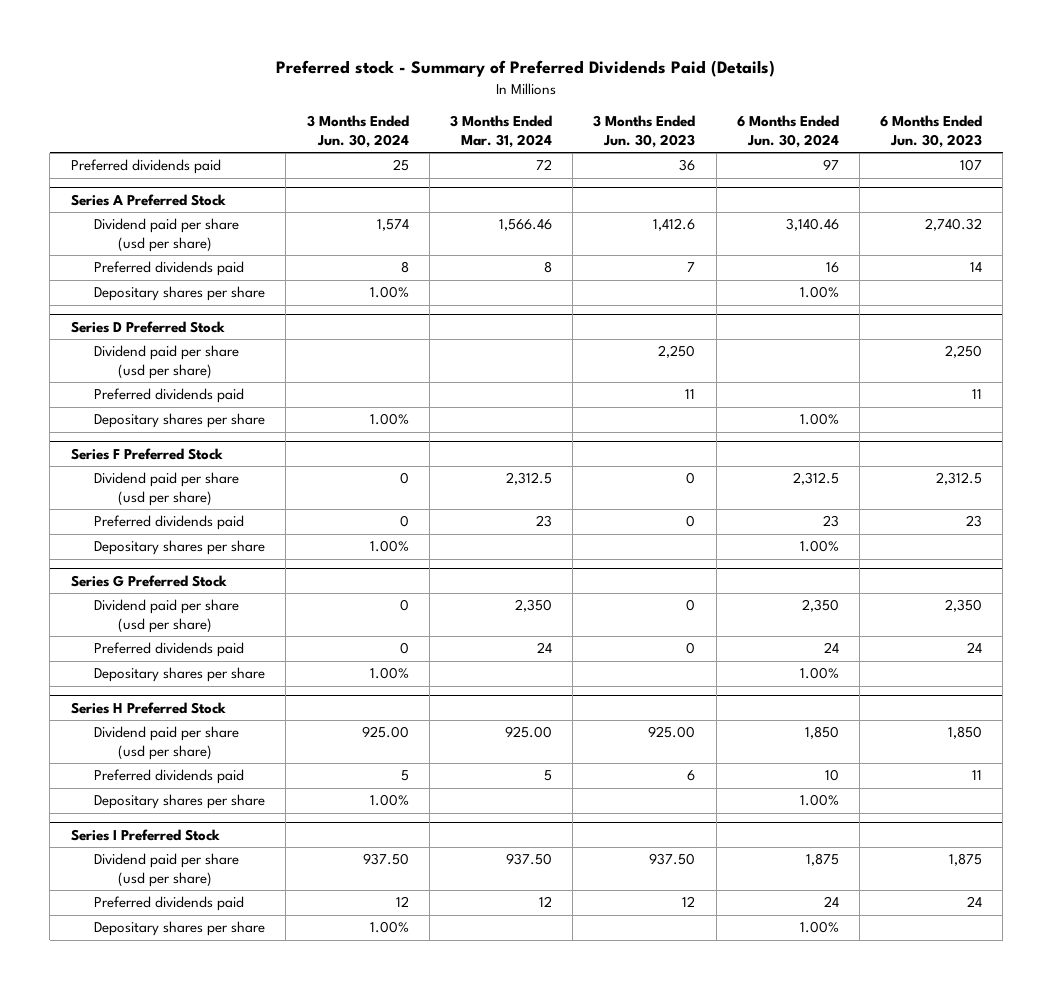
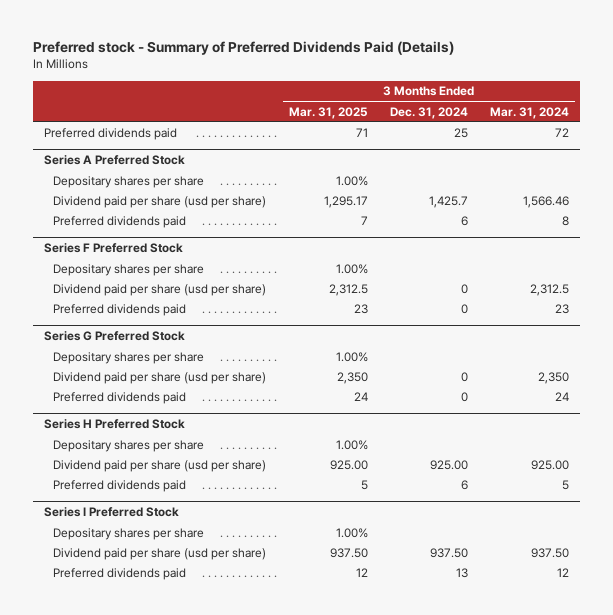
- | 3 Months Ended Jun. 30, 2024 | 3 Months Ended Mar. 31, 2024 | 3 Months Ended Jun. 30, 2023 | 6 Months Ended Jun. 30, 2024 | 6 Months Ended Jun. 30, 2023
+ | 3 Months Ended Mar. 31, 2025 | 3 Months Ended Dec. 31, 2024 | 3 Months Ended Mar. 31, 2024
@ Series A Preferred Stock
moved up: Depositary shares per share | 1.00% | |
- Series D Preferred Stock
- Dividend paid per share (usd per share) | | | 2,250 | | 2,250
- Preferred dividends paid | | | 11 | | 11
- Depositary shares per share | 1.00% | | | 1.00% |
@ Series F Preferred Stock
moved up: Depositary shares per share | 1.00% | |
@ Series G Preferred Stock
moved up: Depositary shares per share | 1.00% | |
@ Series H Preferred Stock
moved up: Depositary shares per share | 1.00% | |
@ Series I Preferred Stock
moved up: Depositary shares per share | 1.00% | |

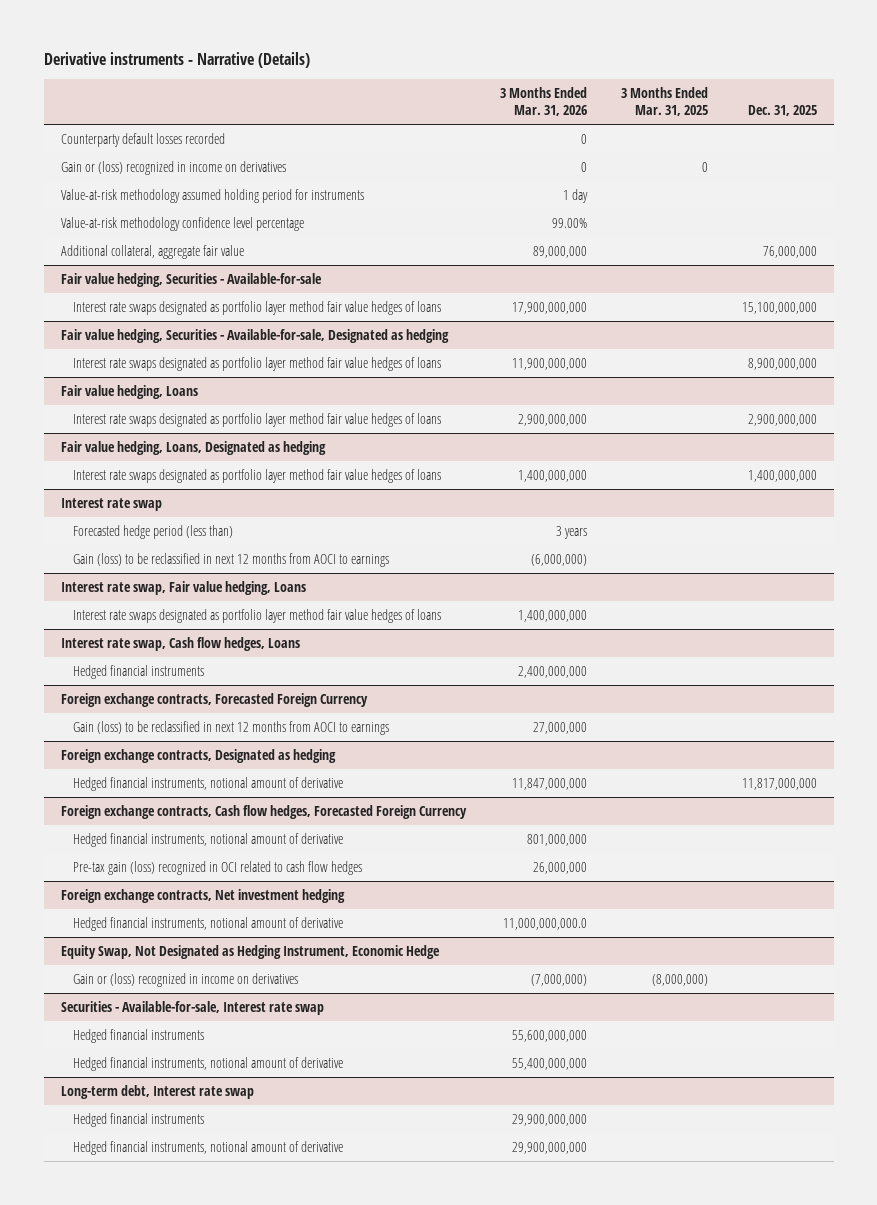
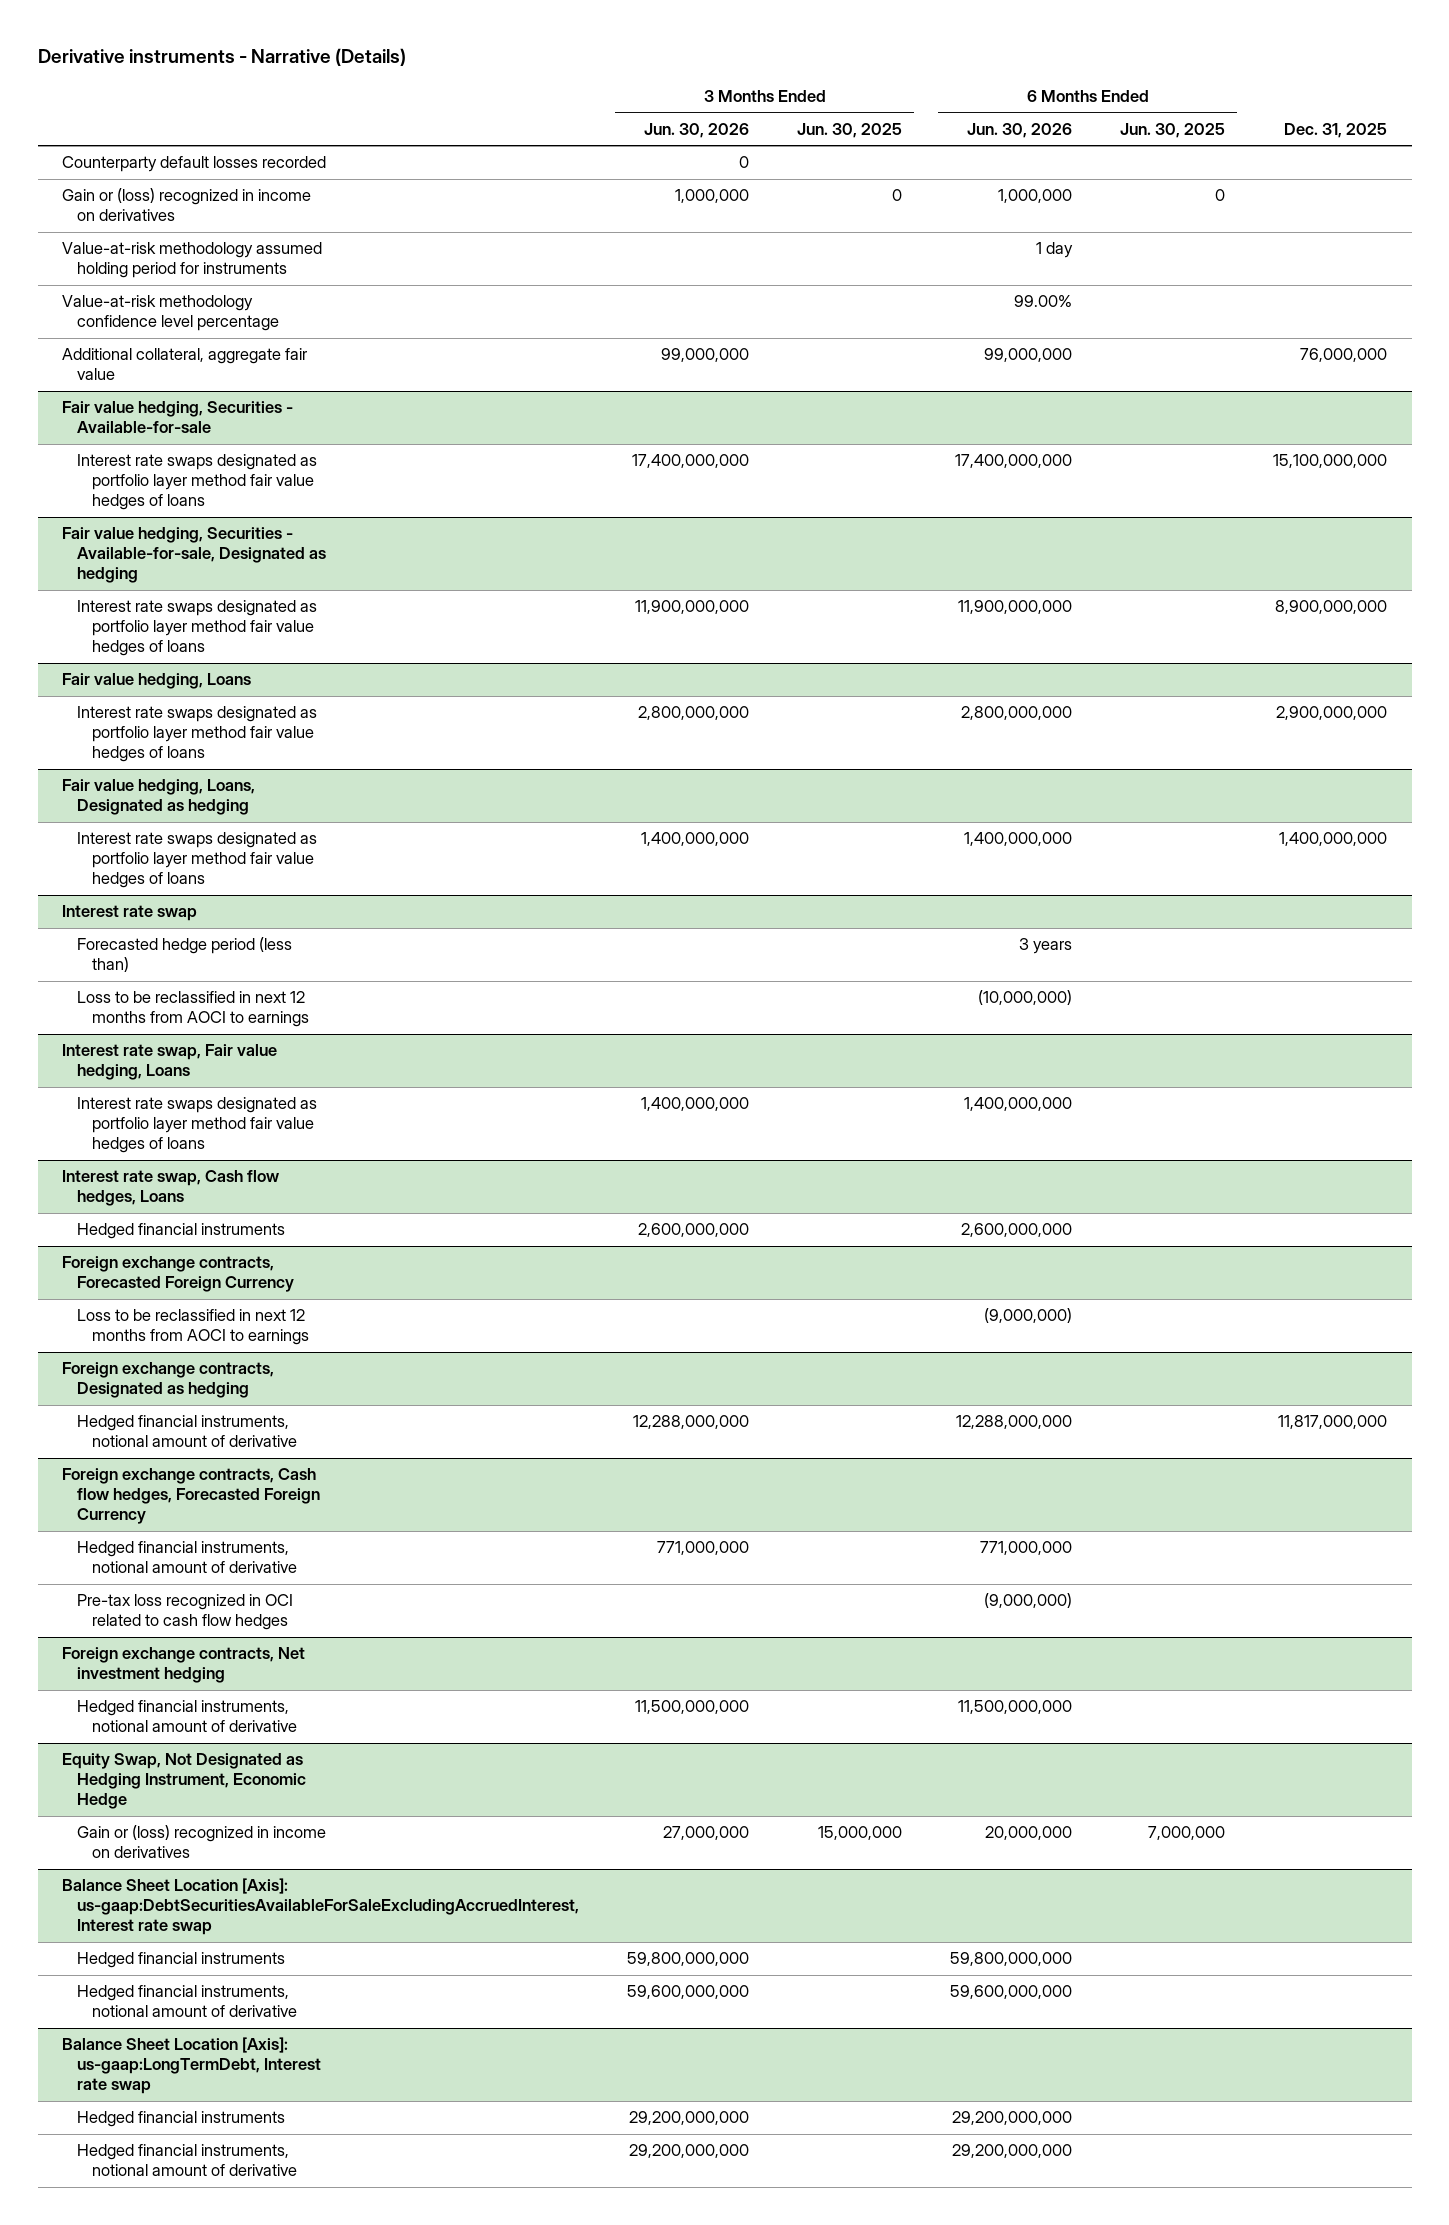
- | 3 Months Ended Mar. 31, 2026 | 3 Months Ended Mar. 31, 2025 | Dec. 31, 2025
+ | 3 Months Ended Jun. 30, 2026 | 3 Months Ended Jun. 30, 2025 | 6 Months Ended Jun. 30, 2026 | 6 Months Ended Jun. 30, 2025 | Dec. 31, 2025
@ Interest rate swap
- Gain (loss) to be reclassified in next 12 months from AOCI to earnings | (6,000,000) | |
+ Loss to be reclassified in next 12 months from AOCI to earnings | | | (10,000,000) | |
@ Foreign exchange contracts, Forecasted Foreign Currency
- Gain (loss) to be reclassified in next 12 months from AOCI to earnings | 27,000,000 | |
+ Loss to be reclassified in next 12 months from AOCI to earnings | | | (9,000,000) | |
@ Foreign exchange contracts, Cash flow hedges, Forecasted Foreign Currency
- Pre-tax gain (loss) recognized in OCI related to cash flow hedges | 26,000,000 | |
+ Pre-tax loss recognized in OCI related to cash flow hedges | | | (9,000,000) | |
- Securities - Available-for-sale, Interest rate swap
- Hedged financial instruments | 55,600,000,000 | |
- Hedged financial instruments, notional amount of derivative | 55,400,000,000 | |
- Long-term debt, Interest rate swap
- Hedged financial instruments | 29,900,000,000 | |
- Hedged financial instruments, notional amount of derivative | 29,900,000,000 | |
+ Balance Sheet Location [Axis]: us-gaap:DebtSecuritiesAvailableForSaleExcludingAccruedInterest, Interest rate swap
+ Hedged financial instruments | 59,800,000,000 | | 59,800,000,000 | |
+ Hedged financial instruments, notional amount of derivative | 59,600,000,000 | | 59,600,000,000 | |
+ Balance Sheet Location [Axis]: us-gaap:LongTermDebt, Interest rate swap
+ Hedged financial instruments | 29,200,000,000 | | 29,200,000,000 | |
+ Hedged financial instruments, notional amount of derivative | 29,200,000,000 | | 29,200,000,000 | |

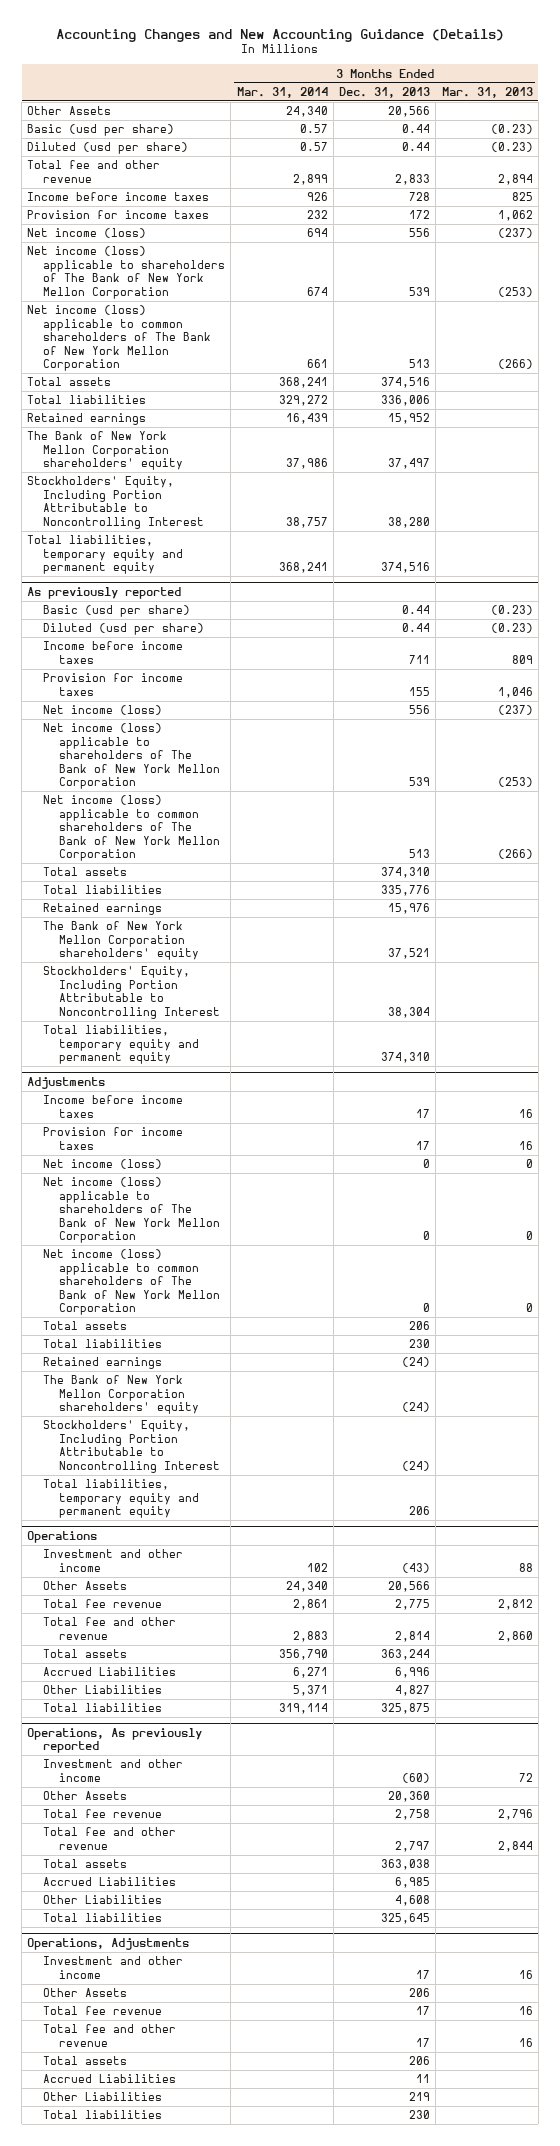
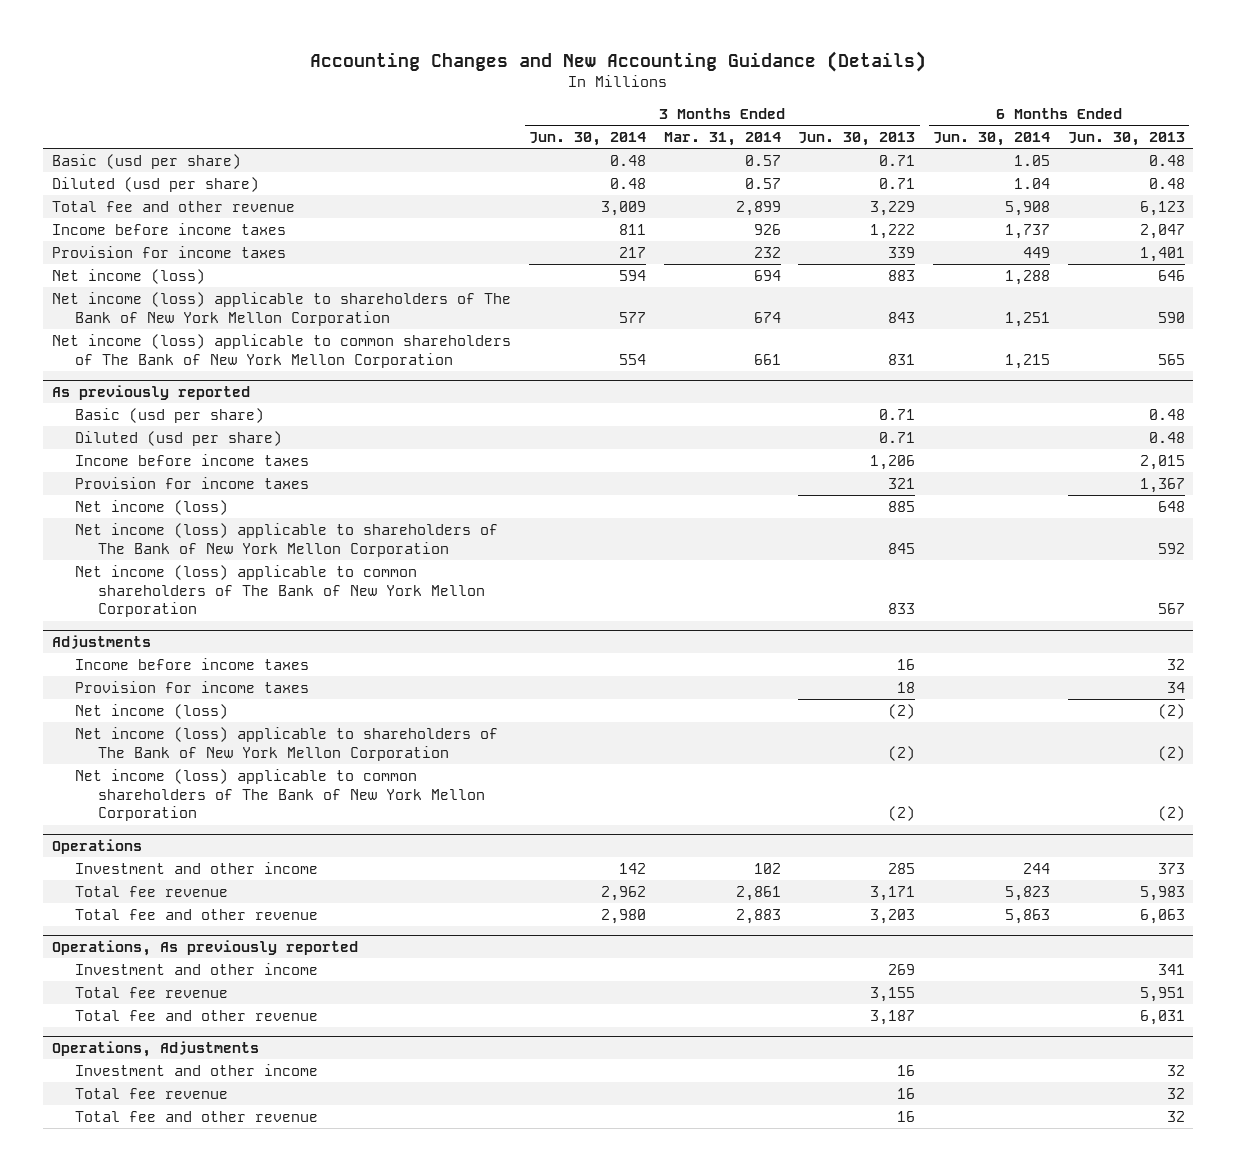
- | 3 Months Ended Mar. 31, 2014 | 3 Months Ended Dec. 31, 2013 | 3 Months Ended Mar. 31, 2013
+ | 3 Months Ended Jun. 30, 2014 | 3 Months Ended Mar. 31, 2014 | 3 Months Ended Jun. 30, 2013 | 6 Months Ended Jun. 30, 2014 | 6 Months Ended Jun. 30, 2013
- Other Assets | 24,340 | 20,566 |
- Total assets | 368,241 | 374,516 |
- Total liabilities | 329,272 | 336,006 |
- Retained earnings | 16,439 | 15,952 |
- The Bank of New York Mellon Corporation shareholders' equity | 37,986 | 37,497 |
- Stockholders' Equity, Including Portion Attributable to Noncontrolling Interest | 38,757 | 38,280 |
- Total liabilities, temporary equity and permanent equity | 368,241 | 374,516 |
@ As previously reported
- Total assets | | 374,310 |
- Total liabilities | | 335,776 |
- Retained earnings | | 15,976 |
- The Bank of New York Mellon Corporation shareholders' equity | | 37,521 |
- Stockholders' Equity, Including Portion Attributable to Noncontrolling Interest | | 38,304 |
- Total liabilities, temporary equity and permanent equity | | 374,310 |
@ Adjustments
- Total assets | | 206 |
- Total liabilities | | 230 |
- Retained earnings | | (24) |
- The Bank of New York Mellon Corporation shareholders' equity | | (24) |
- Stockholders' Equity, Including Portion Attributable to Noncontrolling Interest | | (24) |
- Total liabilities, temporary equity and permanent equity | | 206 |
@ Operations
- Other Assets | 24,340 | 20,566 |
- Total assets | 356,790 | 363,244 |
- Accrued Liabilities | 6,271 | 6,996 |
- Other Liabilities | 5,371 | 4,827 |
- Total liabilities | 319,114 | 325,875 |
@ Operations, As previously reported
- Other Assets | | 20,360 |
- Total assets | | 363,038 |
- Accrued Liabilities | | 6,985 |
- Other Liabilities | | 4,608 |
- Total liabilities | | 325,645 |
@ Operations, Adjustments
- Other Assets | | 206 |
- Total assets | | 206 |
- Accrued Liabilities | | 11 |
- Other Liabilities | | 219 |
- Total liabilities | | 230 |

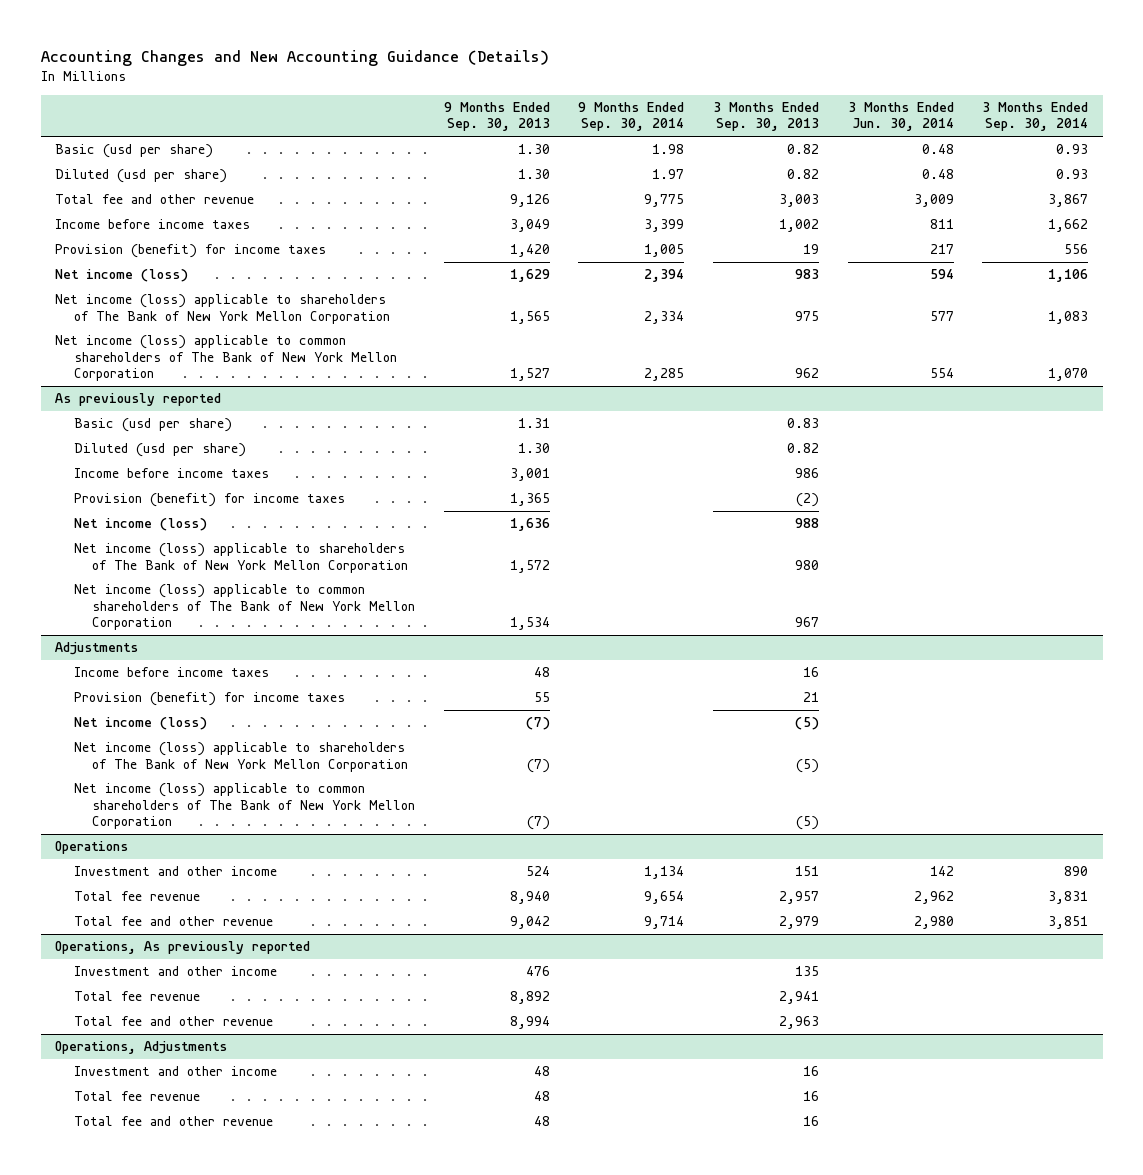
- | 3 Months Ended Jun. 30, 2014 | 3 Months Ended Mar. 31, 2014 | 3 Months Ended Jun. 30, 2013 | 6 Months Ended Jun. 30, 2014 | 6 Months Ended Jun. 30, 2013
+ | 9 Months Ended Sep. 30, 2013 | 9 Months Ended Sep. 30, 2014 | 3 Months Ended Sep. 30, 2013 | 3 Months Ended Jun. 30, 2014 | 3 Months Ended Sep. 30, 2014
- Provision for income taxes | 217 | 232 | 339 | 449 | 1,401
+ Provision (benefit) for income taxes | 1,420 | 1,005 | 19 | 217 | 556
@ As previously reported
- Provision for income taxes | | | 321 | | 1,367
+ Provision (benefit) for income taxes | 1,365 | | (2) | |
@ Adjustments
- Provision for income taxes | | | 18 | | 34
+ Provision (benefit) for income taxes | 55 | | 21 | |

